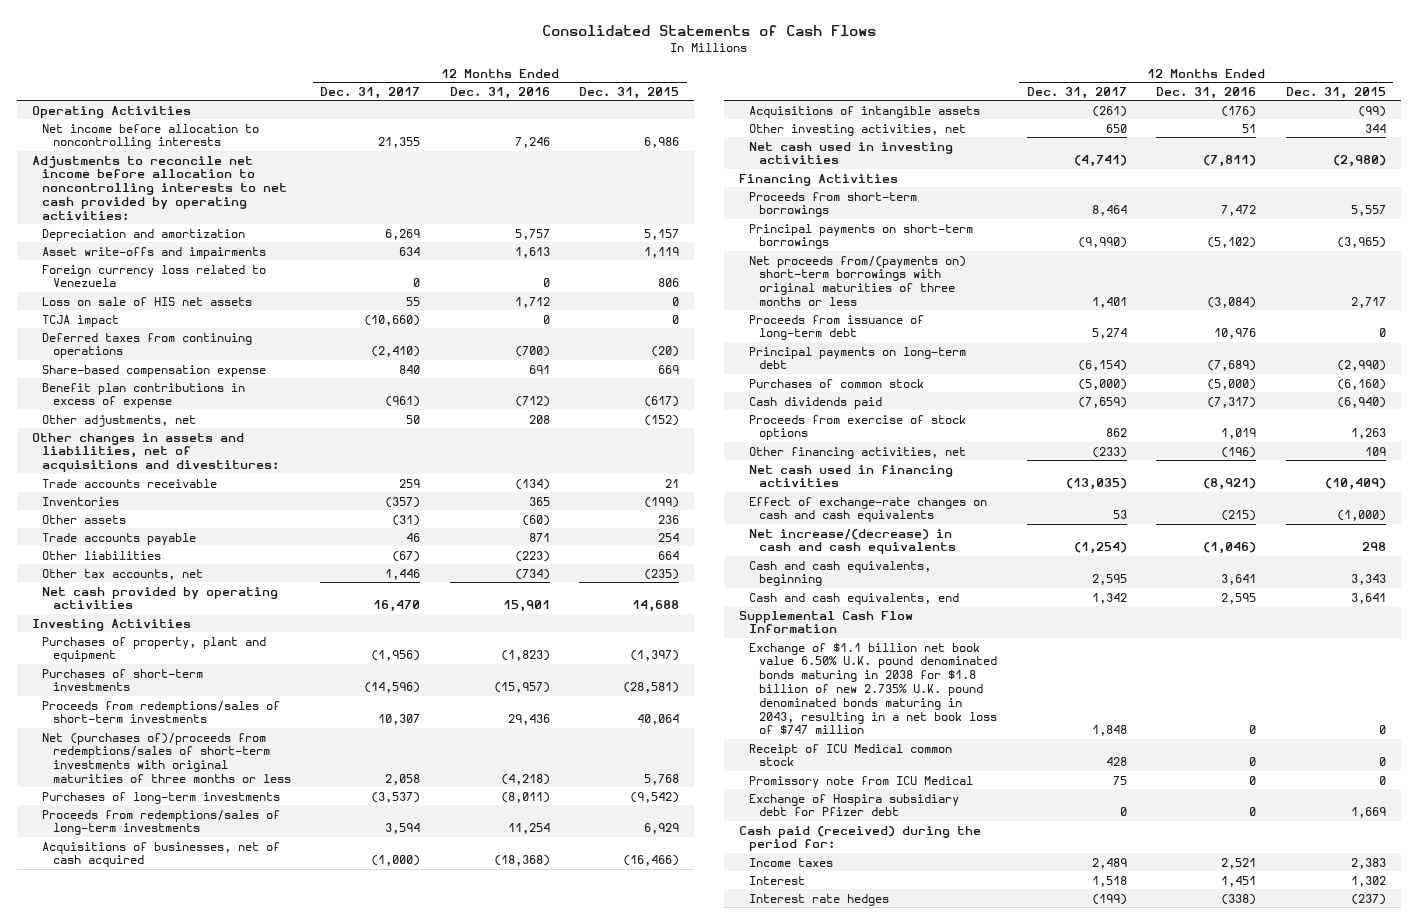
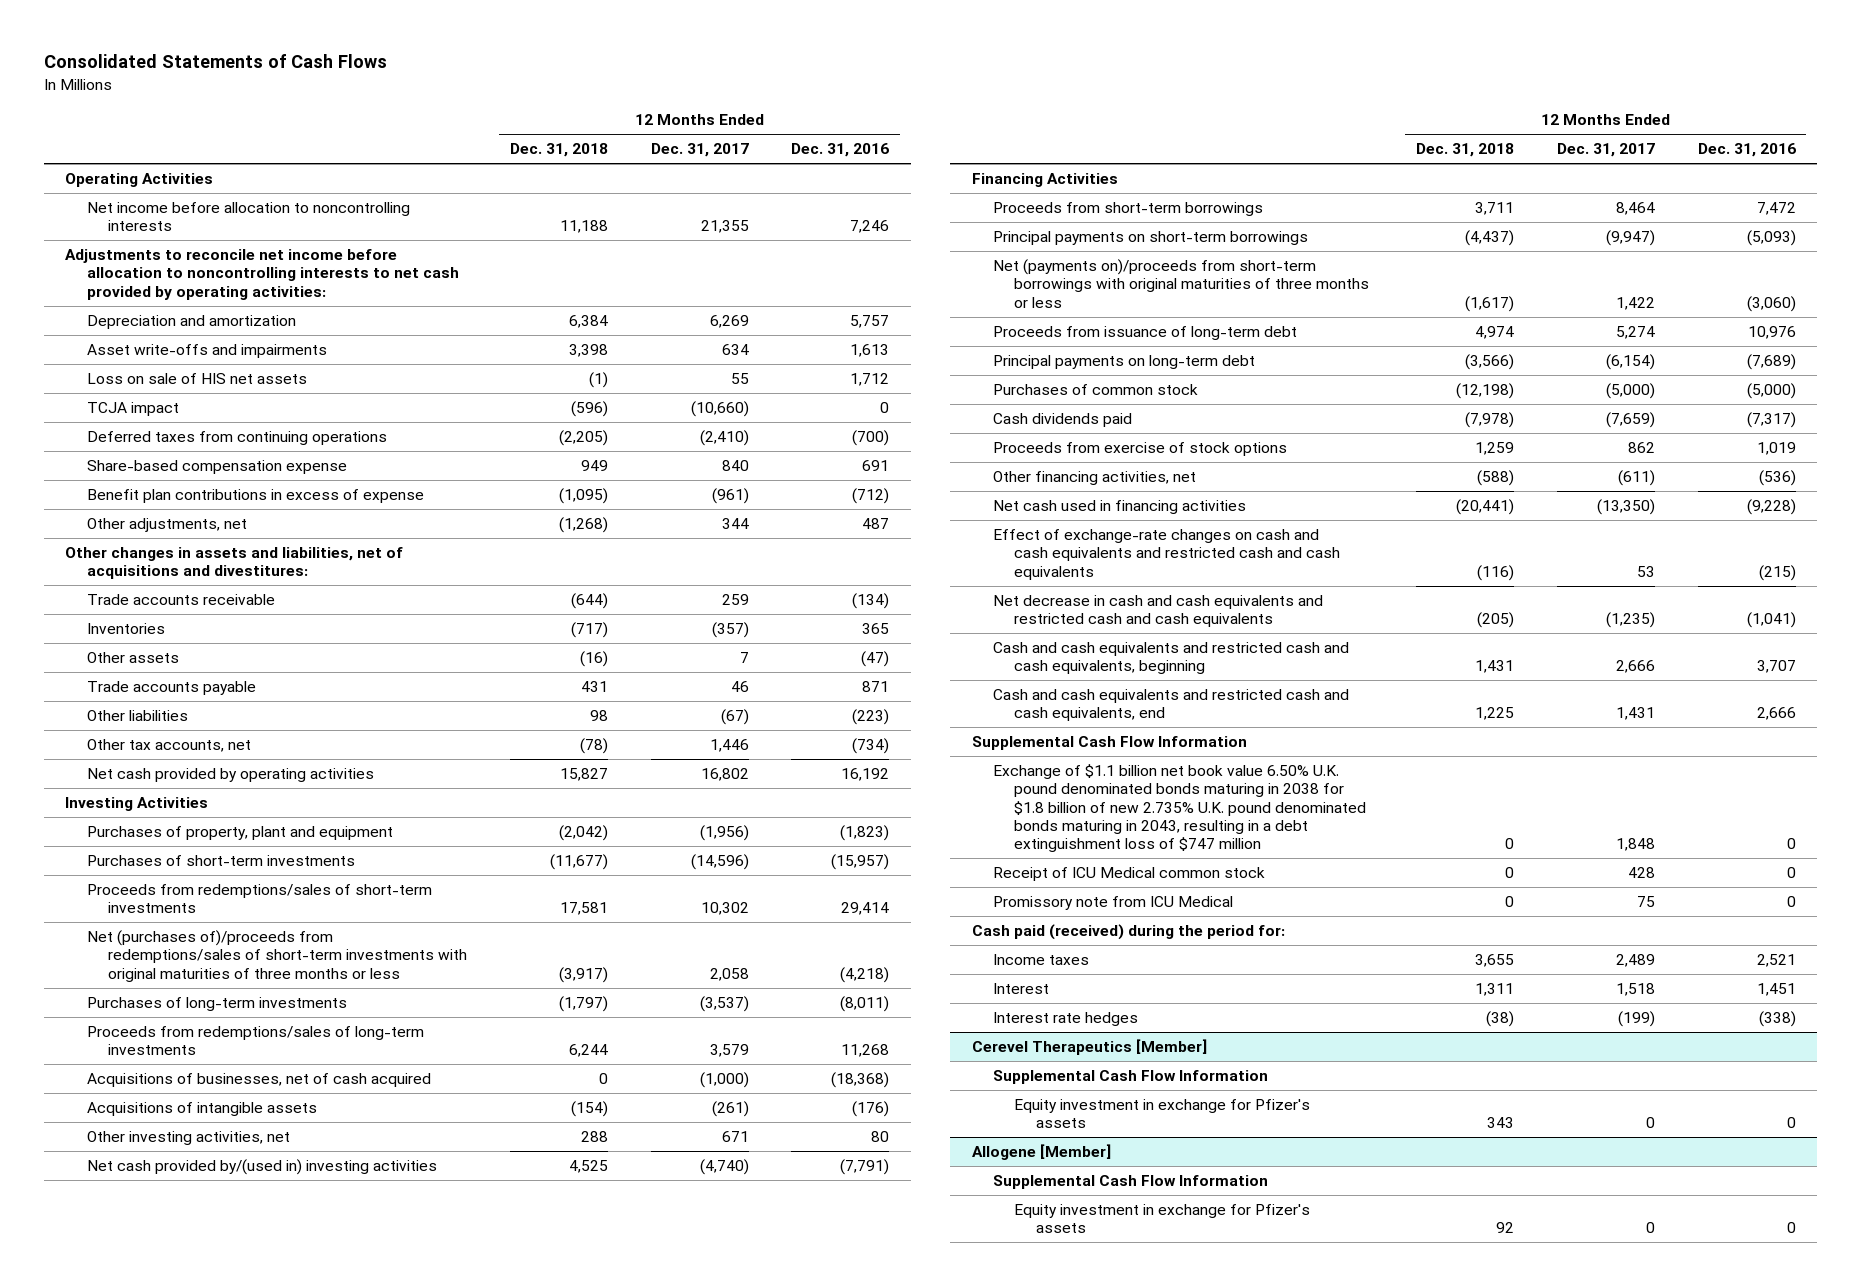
- | 12 Months Ended Dec. 31, 2017 | 12 Months Ended Dec. 31, 2016 | 12 Months Ended Dec. 31, 2015
+ | 12 Months Ended Dec. 31, 2018 | 12 Months Ended Dec. 31, 2017 | 12 Months Ended Dec. 31, 2016
- Foreign currency loss related to Venezuela | 0 | 0 | 806
- Other adjustments, net | 50 | 208 | (152)
+ Other adjustments, net | (1,268) | 344 | 487
- Other assets | (31) | (60) | 236
+ Other assets | (16) | 7 | (47)
- Net cash provided by operating activities | 16,470 | 15,901 | 14,688
+ Net cash provided by operating activities | 15,827 | 16,802 | 16,192
- Proceeds from redemptions/sales of short-term investments | 10,307 | 29,436 | 40,064
+ Proceeds from redemptions/sales of short-term investments | 17,581 | 10,302 | 29,414
- Proceeds from redemptions/sales of long-term investments | 3,594 | 11,254 | 6,929
+ Proceeds from redemptions/sales of long-term investments | 6,244 | 3,579 | 11,268
- Other investing activities, net | 650 | 51 | 344
- Net cash used in investing activities | (4,741) | (7,811) | (2,980)
+ Other investing activities, net | 288 | 671 | 80
+ Net cash provided by/(used in) investing activities | 4,525 | (4,740) | (7,791)
- Principal payments on short-term borrowings | (9,990) | (5,102) | (3,965)
- Net proceeds from/(payments on) short-term borrowings with original maturities of three months or less | 1,401 | (3,084) | 2,717
+ Principal payments on short-term borrowings | (4,437) | (9,947) | (5,093)
+ Net (payments on)/proceeds from short-term borrowings with original maturities of three months or less | (1,617) | 1,422 | (3,060)
- Other financing activities, net | (233) | (196) | 109
- Net cash used in financing activities | (13,035) | (8,921) | (10,409)
- Effect of exchange-rate changes on cash and cash equivalents | 53 | (215) | (1,000)
- Net increase/(decrease) in cash and cash equivalents | (1,254) | (1,046) | 298
- Cash and cash equivalents, beginning | 2,595 | 3,641 | 3,343
- Cash and cash equivalents, end | 1,342 | 2,595 | 3,641
+ Other financing activities, net | (588) | (611) | (536)
+ Net cash used in financing activities | (20,441) | (13,350) | (9,228)
+ Effect of exchange-rate changes on cash and cash equivalents and restricted cash and cash equivalents | (116) | 53 | (215)
+ Net decrease in cash and cash equivalents and restricted cash and cash equivalents | (205) | (1,235) | (1,041)
+ Cash and cash equivalents and restricted cash and cash equivalents, beginning | 1,431 | 2,666 | 3,707
+ Cash and cash equivalents and restricted cash and cash equivalents, end | 1,225 | 1,431 | 2,666
- Exchange of $1.1 billion net book value 6.50% U.K. pound denominated bonds maturing in 2038 for $1.8 billion of new 2.735% U.K. pound denominated bonds maturing in 2043, resulting in a net book loss of $747 million | 1,848 | 0 | 0
+ Exchange of $1.1 billion net book value 6.50% U.K. pound denominated bonds maturing in 2038 for $1.8 billion of new 2.735% U.K. pound denominated bonds maturing in 2043, resulting in a debt extinguishment loss of $747 million | 0 | 1,848 | 0
- Exchange of Hospira subsidiary debt for Pfizer debt | 0 | 0 | 1,669
+ Cerevel Therapeutics [Member]
+ Supplemental Cash Flow Information
+ Equity investment in exchange for Pfizer's assets | 343 | 0 | 0
+ Allogene [Member]
+ Supplemental Cash Flow Information
+ Equity investment in exchange for Pfizer's assets | 92 | 0 | 0

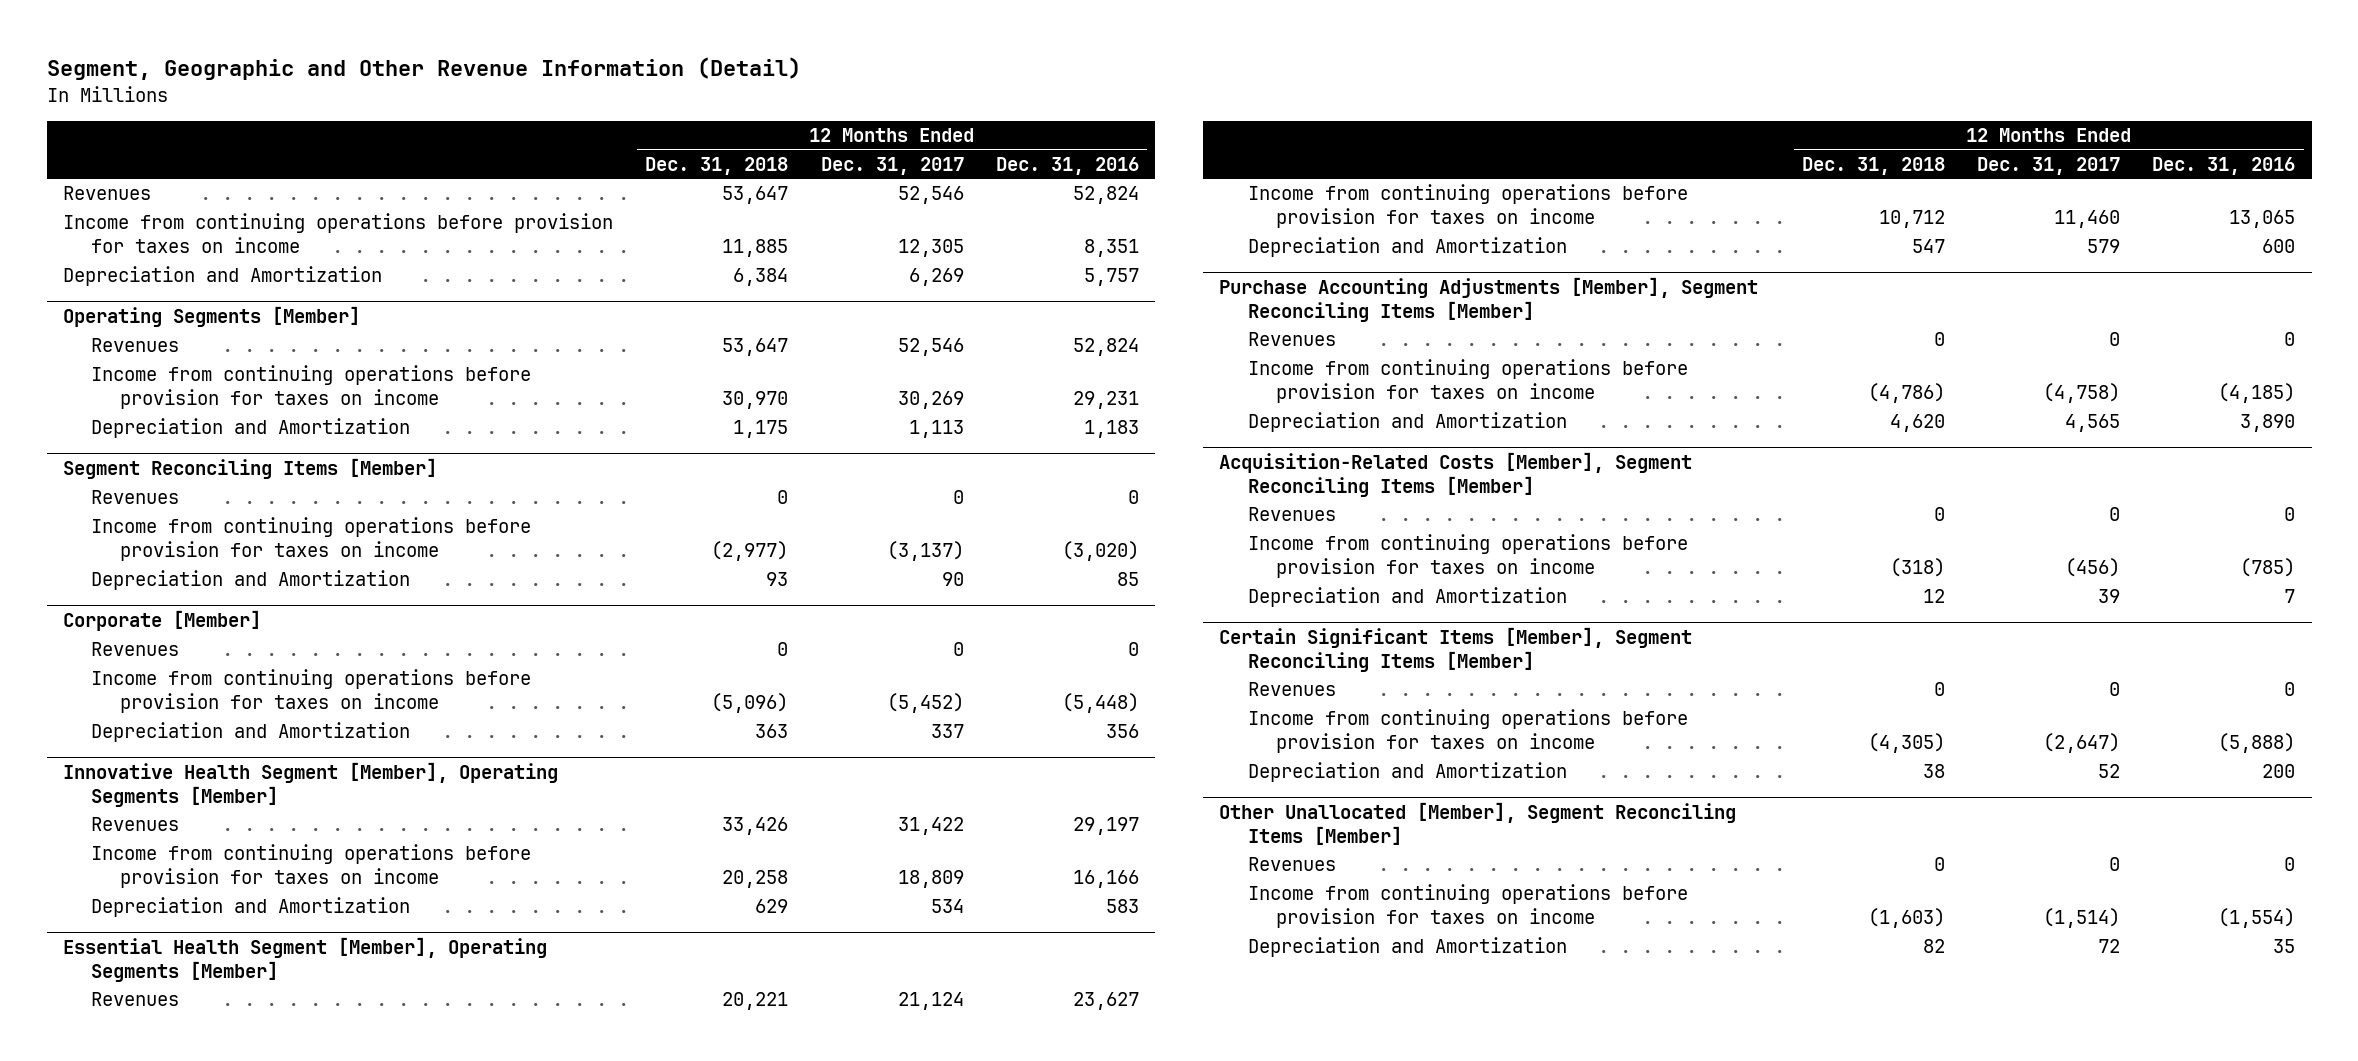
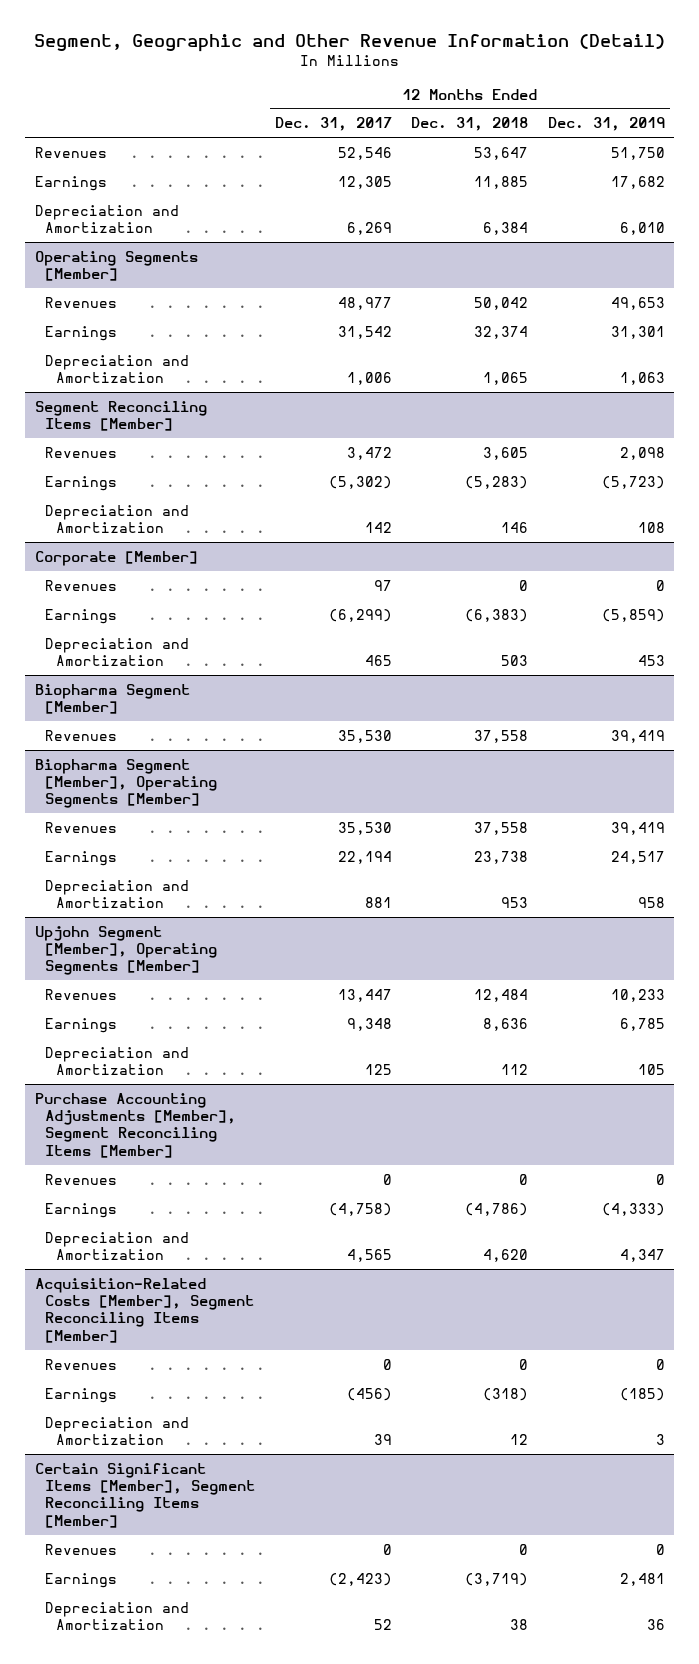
- | 12 Months Ended Dec. 31, 2018 | 12 Months Ended Dec. 31, 2017 | 12 Months Ended Dec. 31, 2016
+ | 12 Months Ended Dec. 31, 2017 | 12 Months Ended Dec. 31, 2018 | 12 Months Ended Dec. 31, 2019
- Income from continuing operations before provision for taxes on income | 11,885 | 12,305 | 8,351
+ Earnings | 12,305 | 11,885 | 17,682
@ Operating Segments [Member]
- Revenues | 53,647 | 52,546 | 52,824
- Income from continuing operations before provision for taxes on income | 30,970 | 30,269 | 29,231
- Depreciation and Amortization | 1,175 | 1,113 | 1,183
+ Revenues | 48,977 | 50,042 | 49,653
+ Earnings | 31,542 | 32,374 | 31,301
+ Depreciation and Amortization | 1,006 | 1,065 | 1,063
@ Segment Reconciling Items [Member]
- Revenues | 0 | 0 | 0
- Income from continuing operations before provision for taxes on income | (2,977) | (3,137) | (3,020)
- Depreciation and Amortization | 93 | 90 | 85
+ Revenues | 3,472 | 3,605 | 2,098
+ Earnings | (5,302) | (5,283) | (5,723)
+ Depreciation and Amortization | 142 | 146 | 108
@ Corporate [Member]
- Revenues | 0 | 0 | 0
- Income from continuing operations before provision for taxes on income | (5,096) | (5,452) | (5,448)
- Depreciation and Amortization | 363 | 337 | 356
- Innovative Health Segment [Member], Operating Segments [Member]
- Revenues | 33,426 | 31,422 | 29,197
- Income from continuing operations before provision for taxes on income | 20,258 | 18,809 | 16,166
- Depreciation and Amortization | 629 | 534 | 583
- Essential Health Segment [Member], Operating Segments [Member]
- Revenues | 20,221 | 21,124 | 23,627
- Income from continuing operations before provision for taxes on income | 10,712 | 11,460 | 13,065
- Depreciation and Amortization | 547 | 579 | 600
@ Corporate [Member]
+ Revenues | 97 | 0 | 0
+ Earnings | (6,299) | (6,383) | (5,859)
+ Depreciation and Amortization | 465 | 503 | 453
+ Biopharma Segment [Member]
+ Revenues | 35,530 | 37,558 | 39,419
+ Biopharma Segment [Member], Operating Segments [Member]
+ Revenues | 35,530 | 37,558 | 39,419
+ Earnings | 22,194 | 23,738 | 24,517
+ Depreciation and Amortization | 881 | 953 | 958
+ Upjohn Segment [Member], Operating Segments [Member]
+ Revenues | 13,447 | 12,484 | 10,233
+ Earnings | 9,348 | 8,636 | 6,785
+ Depreciation and Amortization | 125 | 112 | 105
@ Purchase Accounting Adjustments [Member], Segment Reconciling Items [Member]
- Income from continuing operations before provision for taxes on income | (4,786) | (4,758) | (4,185)
+ Earnings | (4,758) | (4,786) | (4,333)
@ Acquisition-Related Costs [Member], Segment Reconciling Items [Member]
- Income from continuing operations before provision for taxes on income | (318) | (456) | (785)
+ Earnings | (456) | (318) | (185)
@ Certain Significant Items [Member], Segment Reconciling Items [Member]
- Income from continuing operations before provision for taxes on income | (4,305) | (2,647) | (5,888)
+ Earnings | (2,423) | (3,719) | 2,481
- Other Unallocated [Member], Segment Reconciling Items [Member]
- Revenues | 0 | 0 | 0
- Income from continuing operations before provision for taxes on income | (1,603) | (1,514) | (1,554)
- Depreciation and Amortization | 82 | 72 | 35

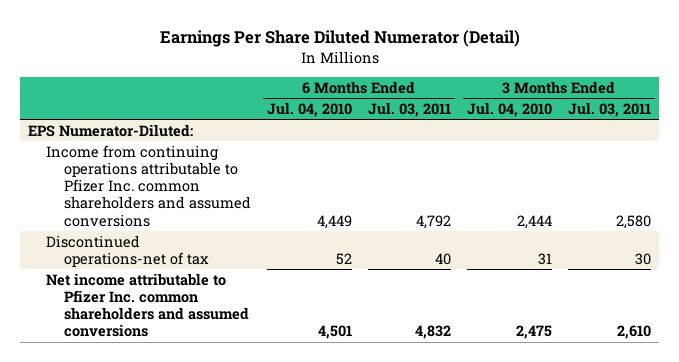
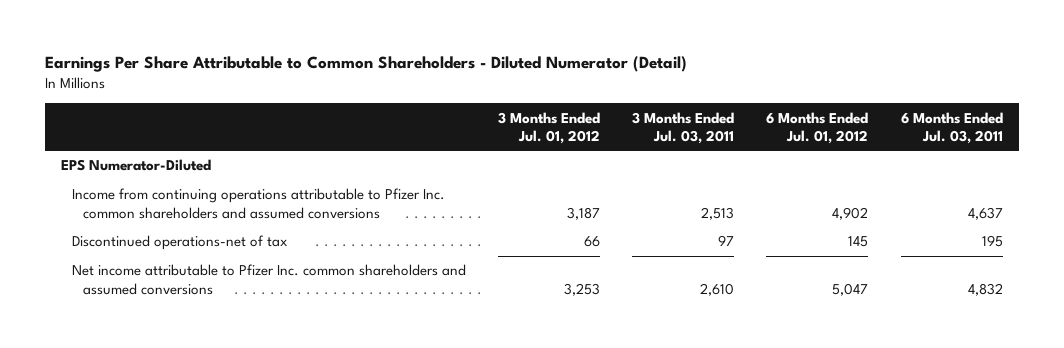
- Earnings Per Share Diluted Numerator (Detail)
+ Earnings Per Share Attributable to Common Shareholders - Diluted Numerator (Detail)
- | 6 Months Ended Jul. 04, 2010 | 6 Months Ended Jul. 03, 2011 | 3 Months Ended Jul. 04, 2010 | 3 Months Ended Jul. 03, 2011
+ | 3 Months Ended Jul. 01, 2012 | 3 Months Ended Jul. 03, 2011 | 6 Months Ended Jul. 01, 2012 | 6 Months Ended Jul. 03, 2011
- EPS Numerator-Diluted:
- Income from continuing operations attributable to Pfizer Inc. common shareholders and assumed conversions | 4,449 | 4,792 | 2,444 | 2,580
- Discontinued operations-net of tax | 52 | 40 | 31 | 30
+ EPS Numerator-Diluted
+ Income from continuing operations attributable to Pfizer Inc. common shareholders and assumed conversions | 3,187 | 2,513 | 4,902 | 4,637
+ Discontinued operations-net of tax | 66 | 97 | 145 | 195

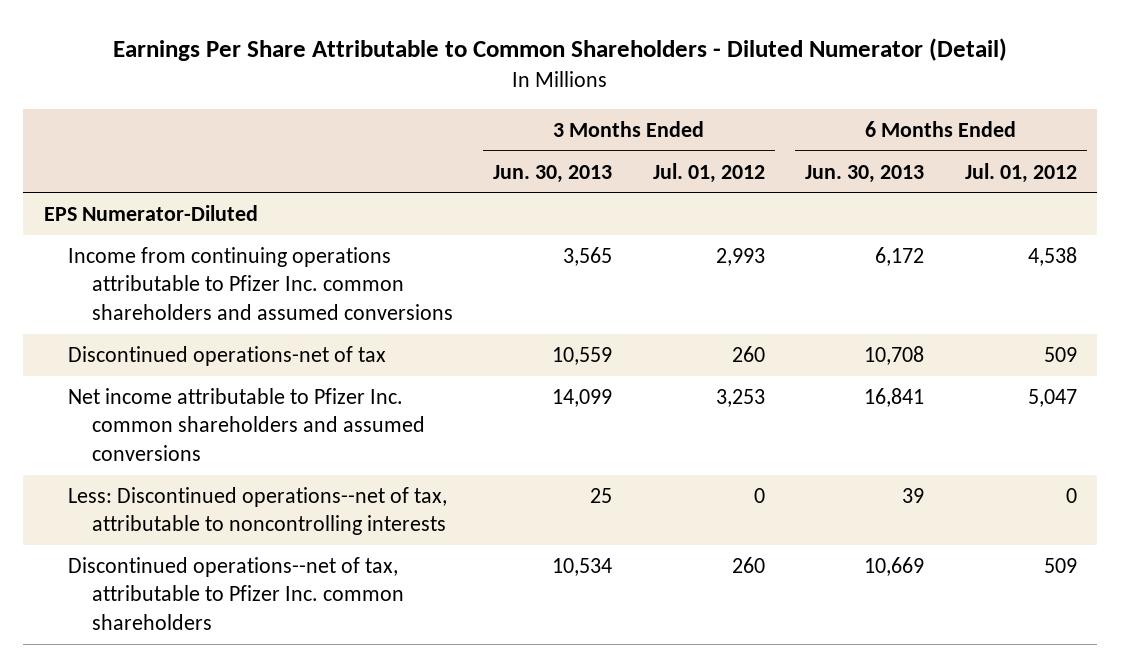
- | 3 Months Ended Jul. 01, 2012 | 3 Months Ended Jul. 03, 2011 | 6 Months Ended Jul. 01, 2012 | 6 Months Ended Jul. 03, 2011
+ | 3 Months Ended Jun. 30, 2013 | 3 Months Ended Jul. 01, 2012 | 6 Months Ended Jun. 30, 2013 | 6 Months Ended Jul. 01, 2012
- Income from continuing operations attributable to Pfizer Inc. common shareholders and assumed conversions | 3,187 | 2,513 | 4,902 | 4,637
- Discontinued operations-net of tax | 66 | 97 | 145 | 195
+ Income from continuing operations attributable to Pfizer Inc. common shareholders and assumed conversions | 3,565 | 2,993 | 6,172 | 4,538
+ Discontinued operations-net of tax | 10,559 | 260 | 10,708 | 509
+ Less: Discontinued operations--net of tax, attributable to noncontrolling interests | 25 | 0 | 39 | 0
+ Discontinued operations--net of tax, attributable to Pfizer Inc. common shareholders | 10,534 | 260 | 10,669 | 509

